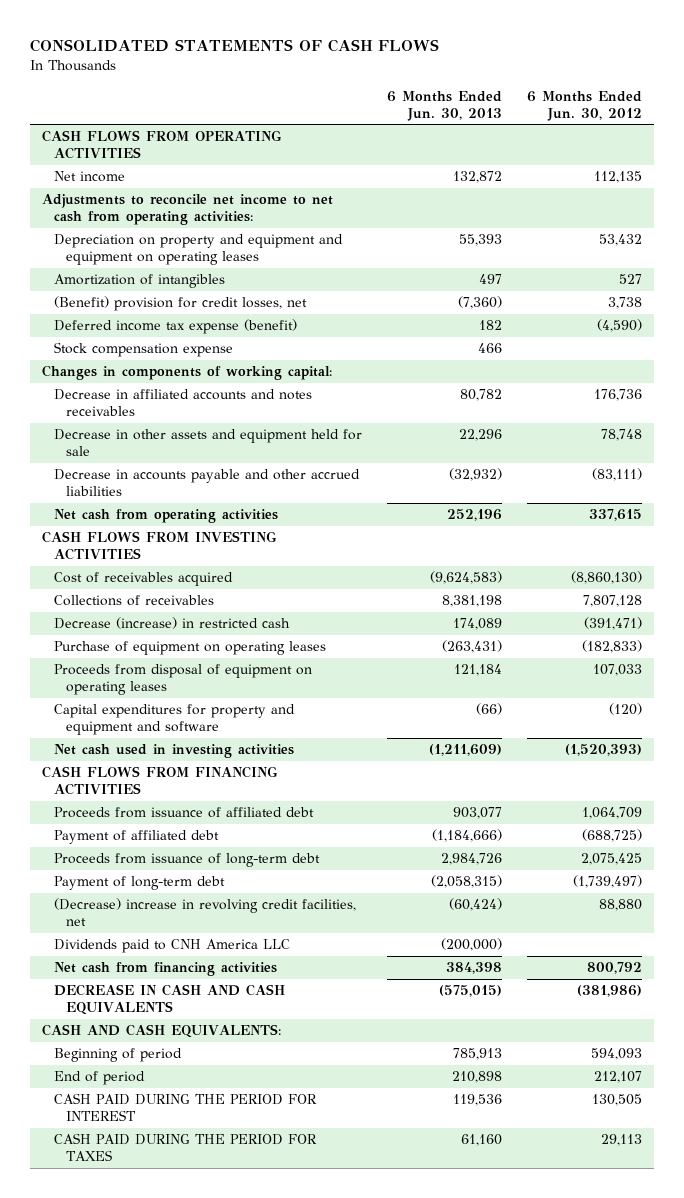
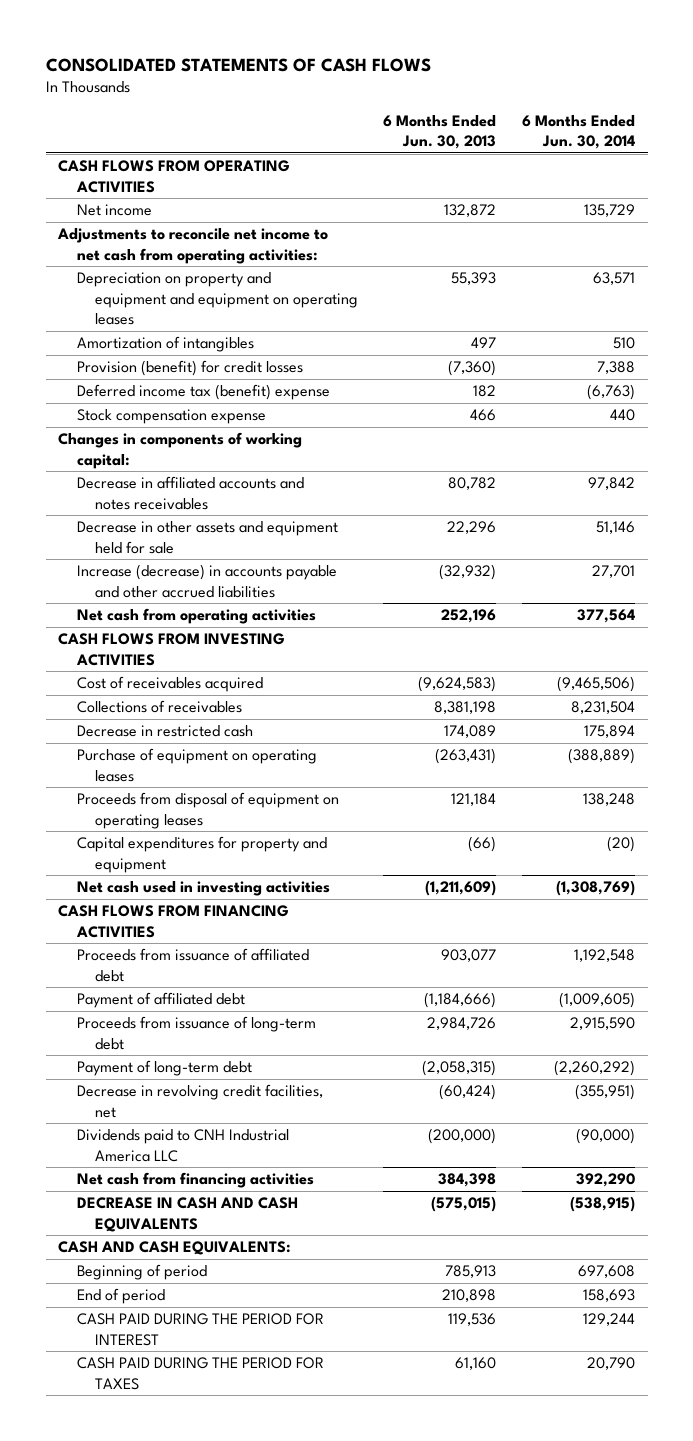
- | 6 Months Ended Jun. 30, 2013 | 6 Months Ended Jun. 30, 2012
+ | 6 Months Ended Jun. 30, 2013 | 6 Months Ended Jun. 30, 2014
- (Benefit) provision for credit losses, net | (7,360) | 3,738
- Deferred income tax expense (benefit) | 182 | (4,590)
+ Provision (benefit) for credit losses | (7,360) | 7,388
+ Deferred income tax (benefit) expense | 182 | (6,763)
- Decrease in accounts payable and other accrued liabilities | (32,932) | (83,111)
+ Increase (decrease) in accounts payable and other accrued liabilities | (32,932) | 27,701
- Decrease (increase) in restricted cash | 174,089 | (391,471)
+ Decrease in restricted cash | 174,089 | 175,894
- Capital expenditures for property and equipment and software | (66) | (120)
+ Capital expenditures for property and equipment | (66) | (20)
- (Decrease) increase in revolving credit facilities, net | (60,424) | 88,880
- Dividends paid to CNH America LLC | (200,000) |
+ Decrease in revolving credit facilities, net | (60,424) | (355,951)
+ Dividends paid to CNH Industrial America LLC | (200,000) | (90,000)

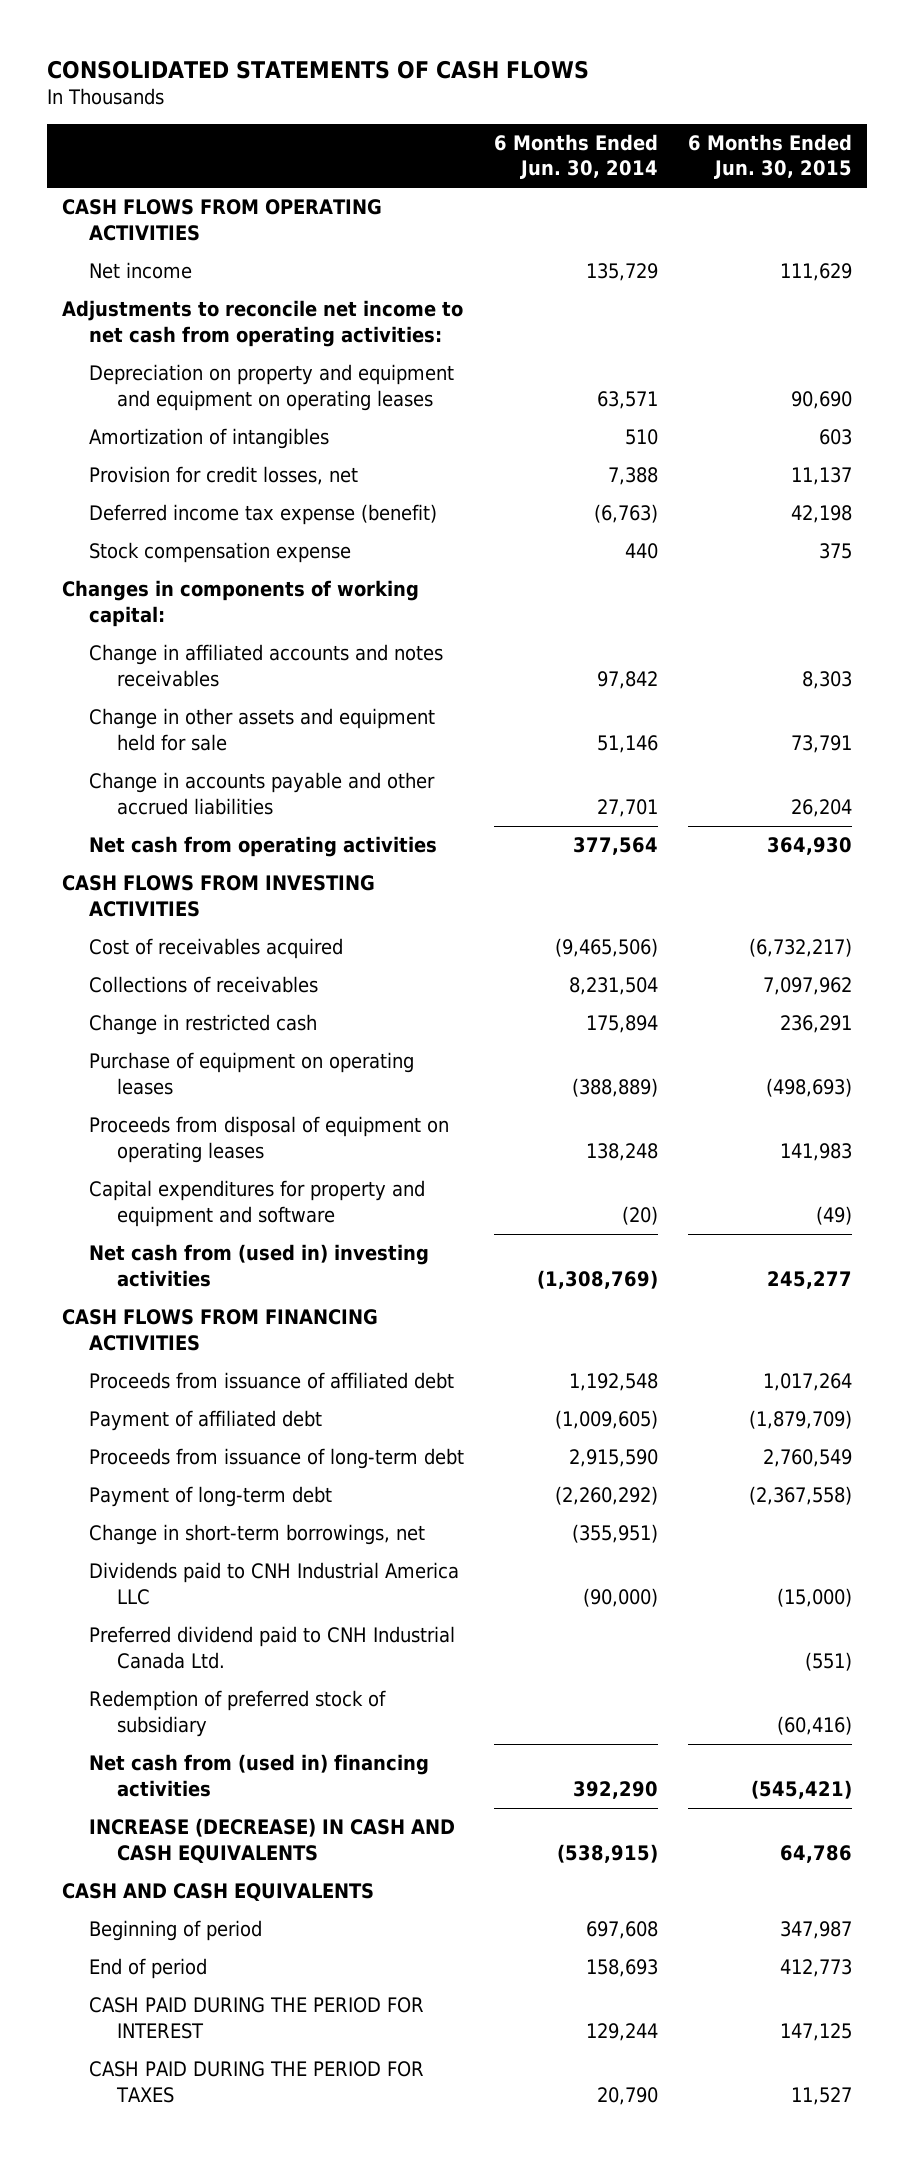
- | 6 Months Ended Jun. 30, 2013 | 6 Months Ended Jun. 30, 2014
+ | 6 Months Ended Jun. 30, 2014 | 6 Months Ended Jun. 30, 2015
- Provision (benefit) for credit losses | (7,360) | 7,388
- Deferred income tax (benefit) expense | 182 | (6,763)
+ Provision for credit losses, net | 7,388 | 11,137
+ Deferred income tax expense (benefit) | (6,763) | 42,198
- Decrease in affiliated accounts and notes receivables | 80,782 | 97,842
- Decrease in other assets and equipment held for sale | 22,296 | 51,146
- Increase (decrease) in accounts payable and other accrued liabilities | (32,932) | 27,701
+ Change in affiliated accounts and notes receivables | 97,842 | 8,303
+ Change in other assets and equipment held for sale | 51,146 | 73,791
+ Change in accounts payable and other accrued liabilities | 27,701 | 26,204
- Decrease in restricted cash | 174,089 | 175,894
+ Change in restricted cash | 175,894 | 236,291
- Capital expenditures for property and equipment | (66) | (20)
- Net cash used in investing activities | (1,211,609) | (1,308,769)
+ Capital expenditures for property and equipment and software | (20) | (49)
+ Net cash from (used in) investing activities | (1,308,769) | 245,277
- Decrease in revolving credit facilities, net | (60,424) | (355,951)
+ Change in short-term borrowings, net | (355,951) |
- Net cash from financing activities | 384,398 | 392,290
- DECREASE IN CASH AND CASH EQUIVALENTS | (575,015) | (538,915)
- CASH AND CASH EQUIVALENTS:
+ Preferred dividend paid to CNH Industrial Canada Ltd. | | (551)
+ Redemption of preferred stock of subsidiary | | (60,416)
+ Net cash from (used in) financing activities | 392,290 | (545,421)
+ INCREASE (DECREASE) IN CASH AND CASH EQUIVALENTS | (538,915) | 64,786
+ CASH AND CASH EQUIVALENTS

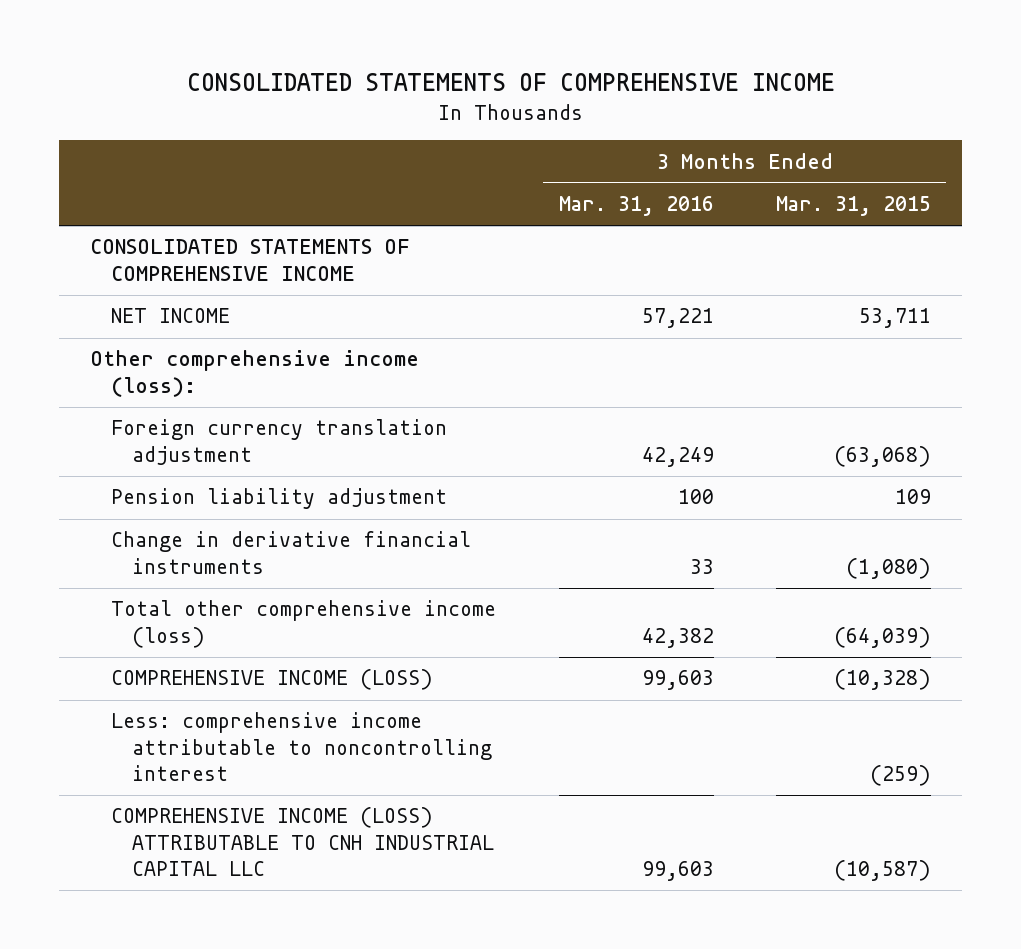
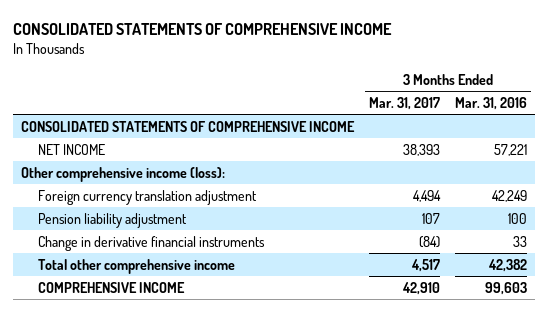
- | 3 Months Ended Mar. 31, 2016 | 3 Months Ended Mar. 31, 2015
+ | 3 Months Ended Mar. 31, 2017 | 3 Months Ended Mar. 31, 2016
- Total other comprehensive income (loss) | 42,382 | (64,039)
- COMPREHENSIVE INCOME (LOSS) | 99,603 | (10,328)
- Less: comprehensive income attributable to noncontrolling interest | | (259)
- COMPREHENSIVE INCOME (LOSS) ATTRIBUTABLE TO CNH INDUSTRIAL CAPITAL LLC | 99,603 | (10,587)
+ Total other comprehensive income | 4,517 | 42,382
+ COMPREHENSIVE INCOME | 42,910 | 99,603

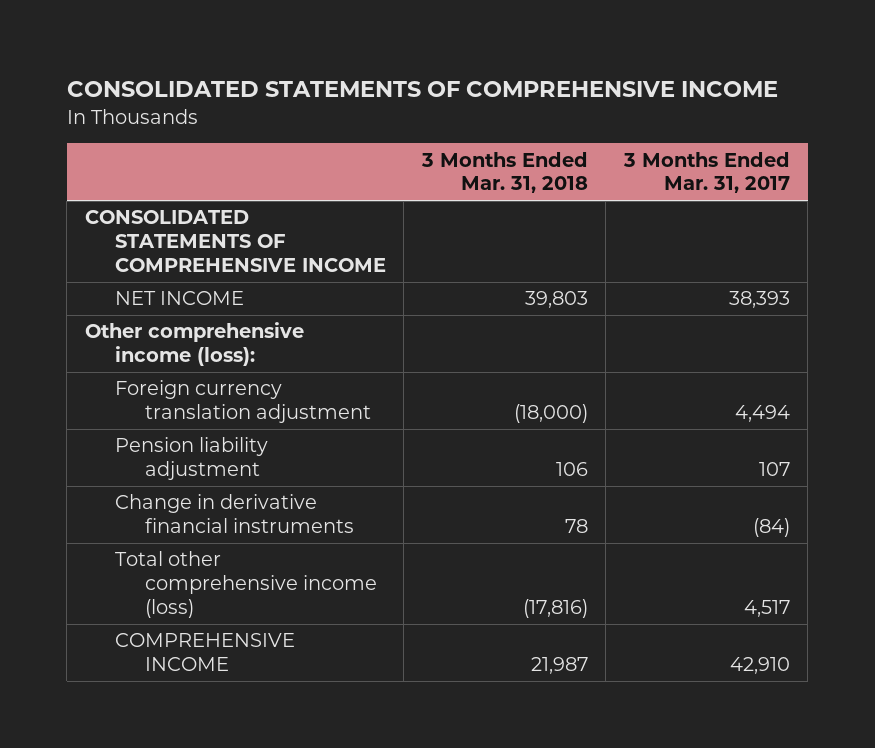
- | 3 Months Ended Mar. 31, 2017 | 3 Months Ended Mar. 31, 2016
+ | 3 Months Ended Mar. 31, 2018 | 3 Months Ended Mar. 31, 2017
- Total other comprehensive income | 4,517 | 42,382
+ Total other comprehensive income (loss) | (17,816) | 4,517

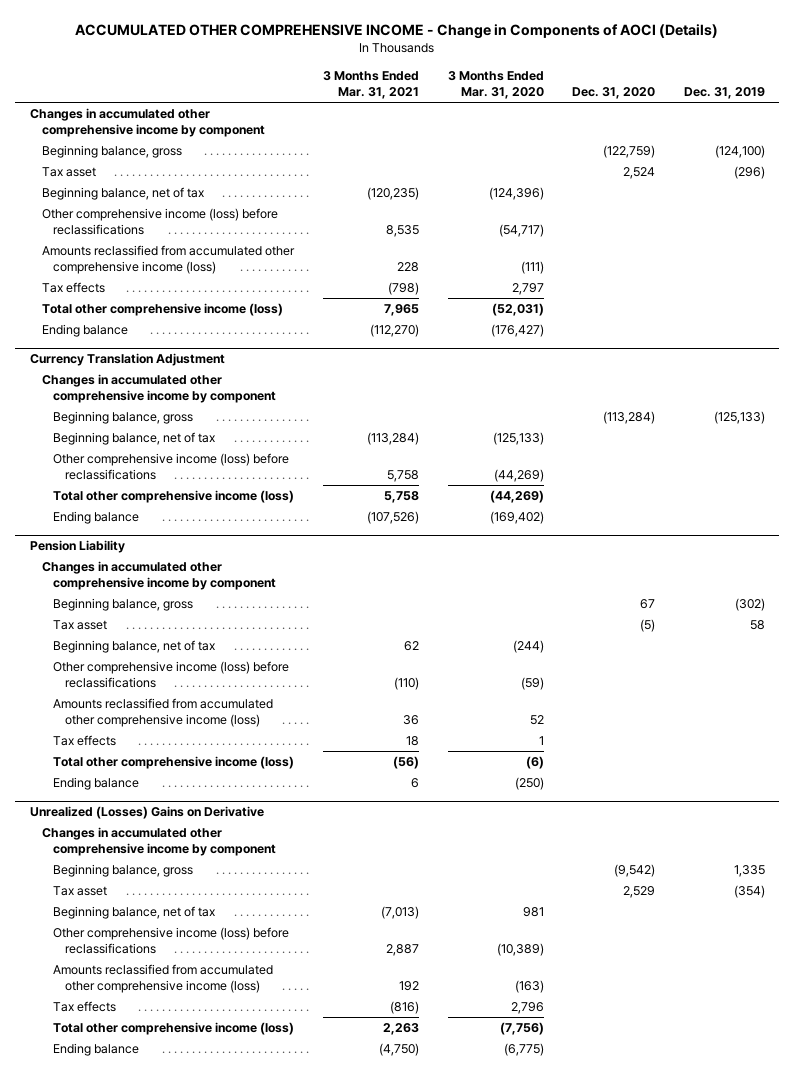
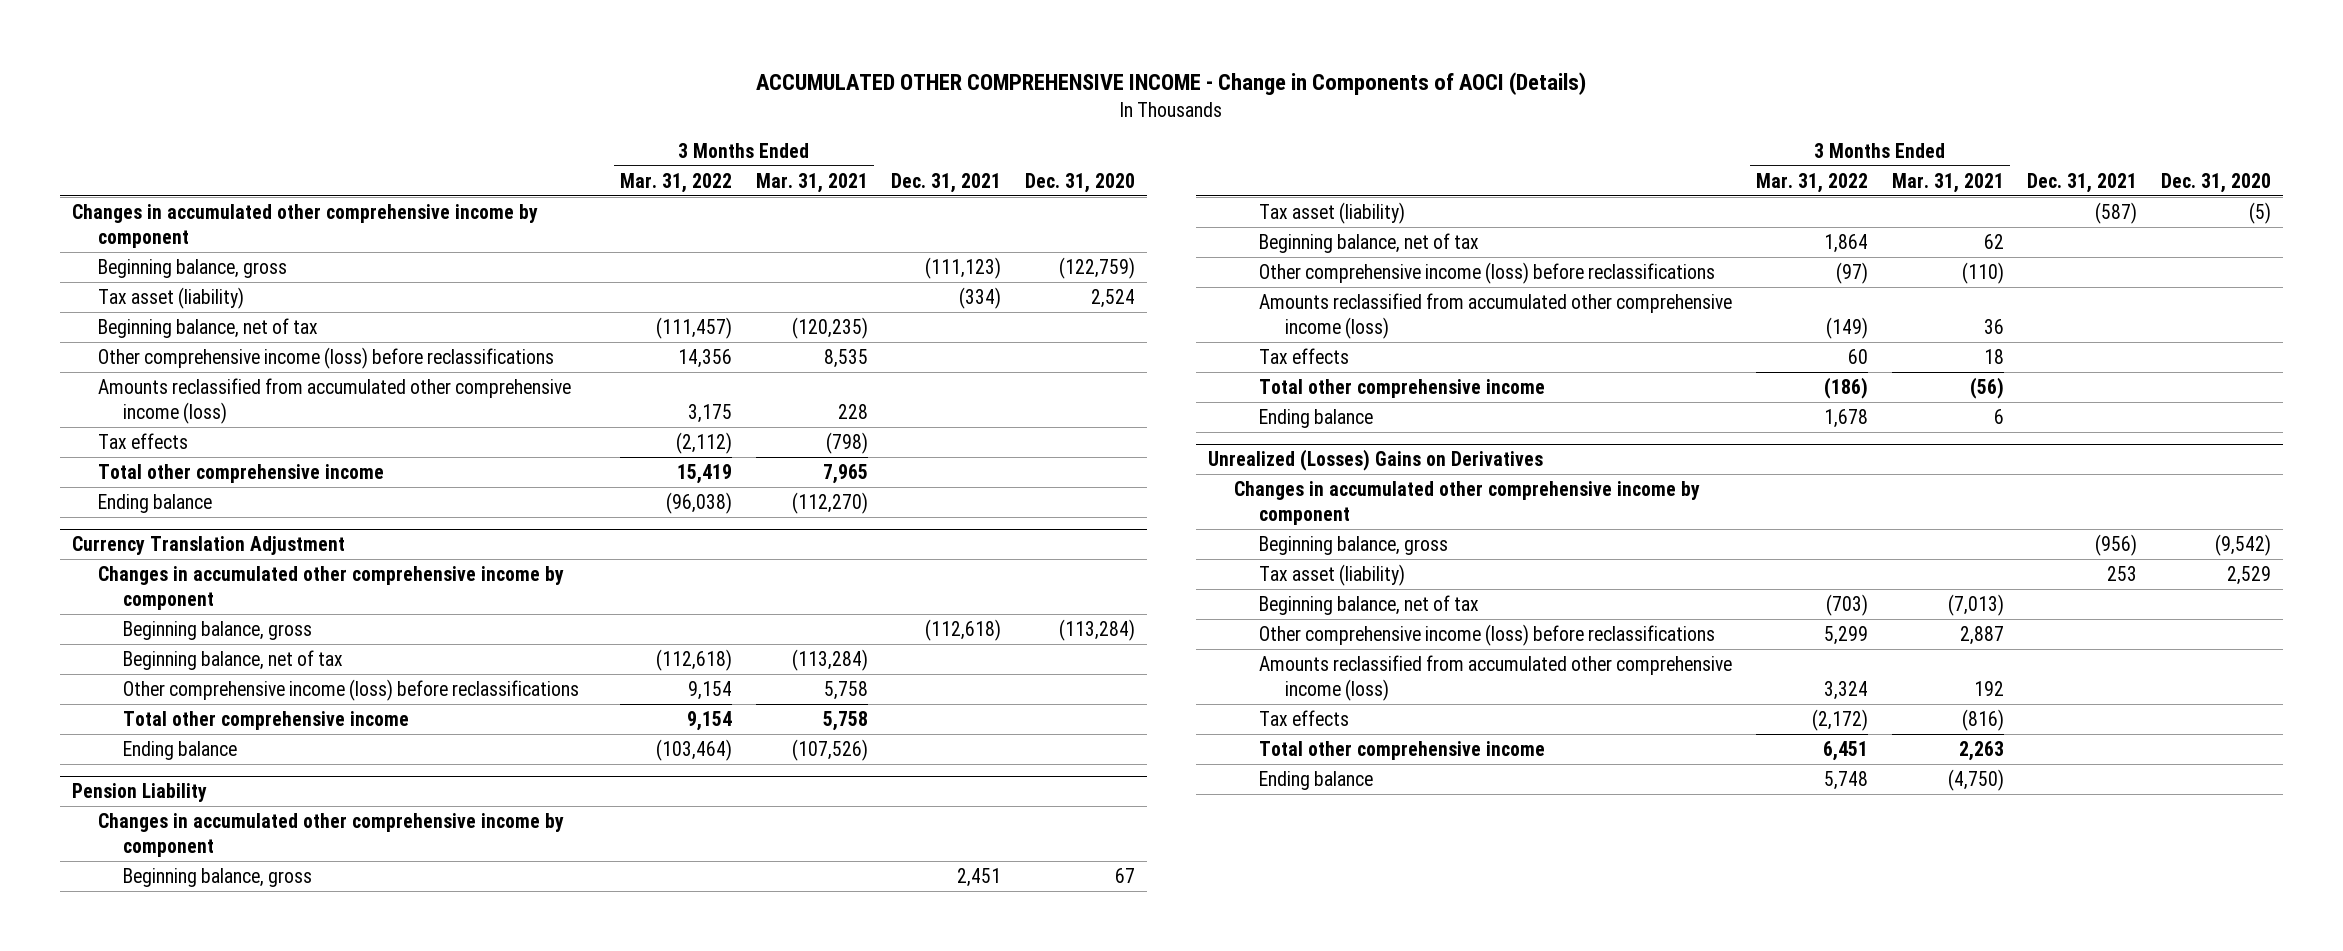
- | 3 Months Ended Mar. 31, 2021 | 3 Months Ended Mar. 31, 2020 | Dec. 31, 2020 | Dec. 31, 2019
+ | 3 Months Ended Mar. 31, 2022 | 3 Months Ended Mar. 31, 2021 | Dec. 31, 2021 | Dec. 31, 2020
- Tax asset | | | 2,524 | (296)
+ Tax asset (liability) | | | (334) | 2,524
- Total other comprehensive income (loss) | 7,965 | (52,031) | |
+ Total other comprehensive income | 15,419 | 7,965 | |
@ Currency Translation Adjustment
- Total other comprehensive income (loss) | 5,758 | (44,269) | |
+ Total other comprehensive income | 9,154 | 5,758 | |
@ Pension Liability
- Tax asset | | | (5) | 58
+ Tax asset (liability) | | | (587) | (5)
- Total other comprehensive income (loss) | (56) | (6) | |
+ Total other comprehensive income | (186) | (56) | |
- Unrealized (Losses) Gains on Derivative
+ Unrealized (Losses) Gains on Derivatives
- Tax asset | | | 2,529 | (354)
+ Tax asset (liability) | | | 253 | 2,529
- Total other comprehensive income (loss) | 2,263 | (7,756) | |
+ Total other comprehensive income | 6,451 | 2,263 | |

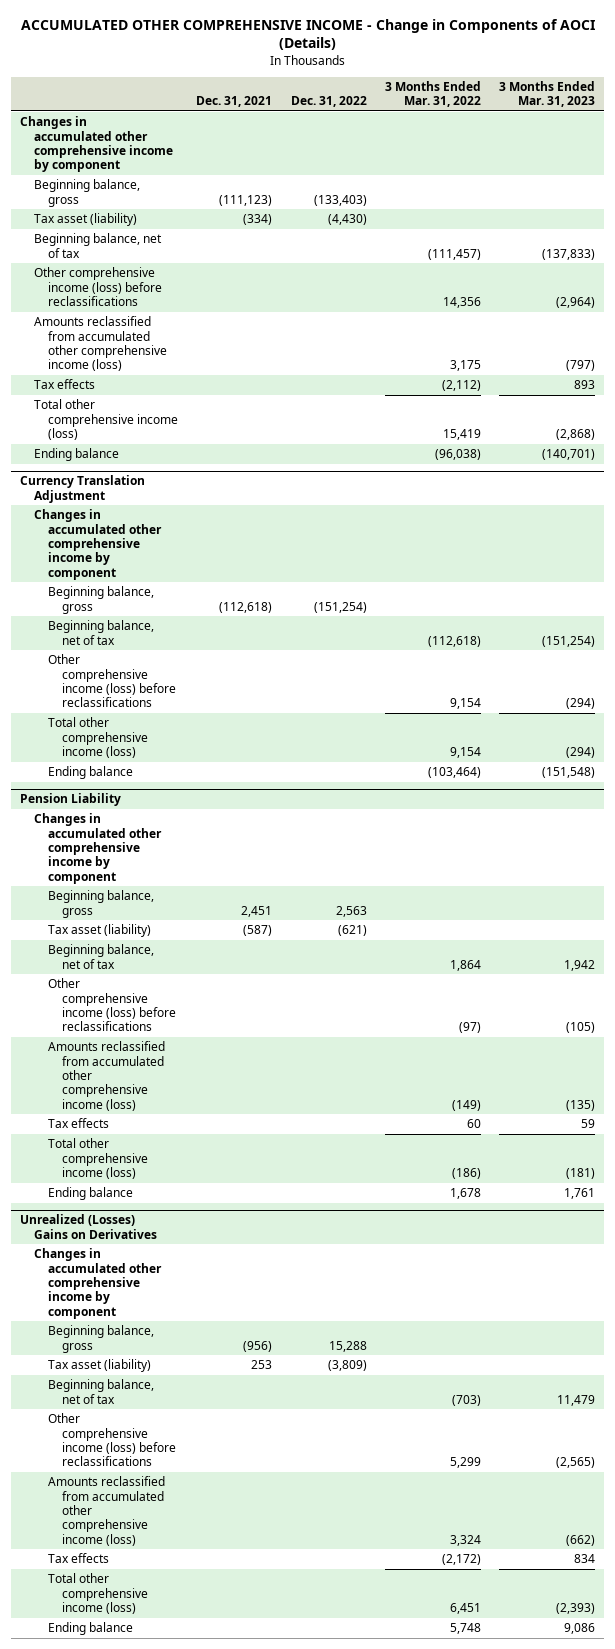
- | 3 Months Ended Mar. 31, 2022 | 3 Months Ended Mar. 31, 2021 | Dec. 31, 2021 | Dec. 31, 2020
+ | Dec. 31, 2021 | Dec. 31, 2022 | 3 Months Ended Mar. 31, 2022 | 3 Months Ended Mar. 31, 2023
- Total other comprehensive income | 15,419 | 7,965 | |
+ Total other comprehensive income (loss) | | | 15,419 | (2,868)
@ Currency Translation Adjustment
- Total other comprehensive income | 9,154 | 5,758 | |
+ Total other comprehensive income (loss) | | | 9,154 | (294)
@ Pension Liability
- Total other comprehensive income | (186) | (56) | |
+ Total other comprehensive income (loss) | | | (186) | (181)
@ Unrealized (Losses) Gains on Derivatives
- Total other comprehensive income | 6,451 | 2,263 | |
+ Total other comprehensive income (loss) | | | 6,451 | (2,393)

